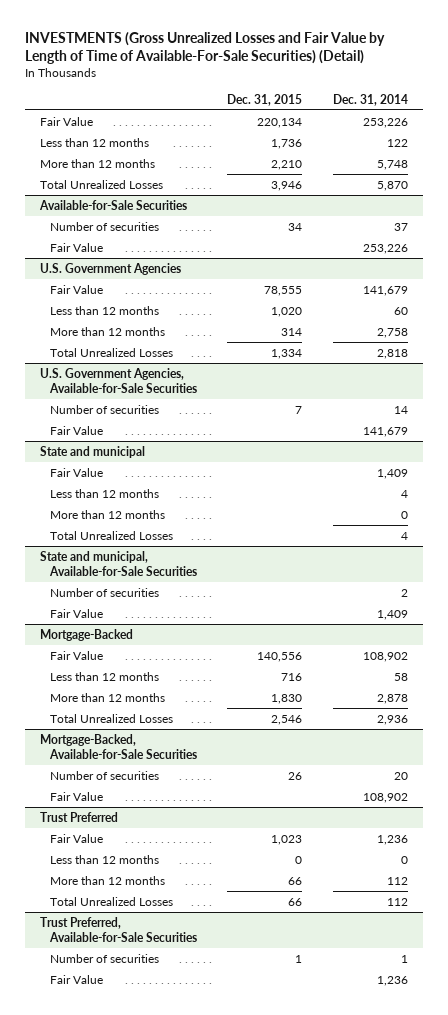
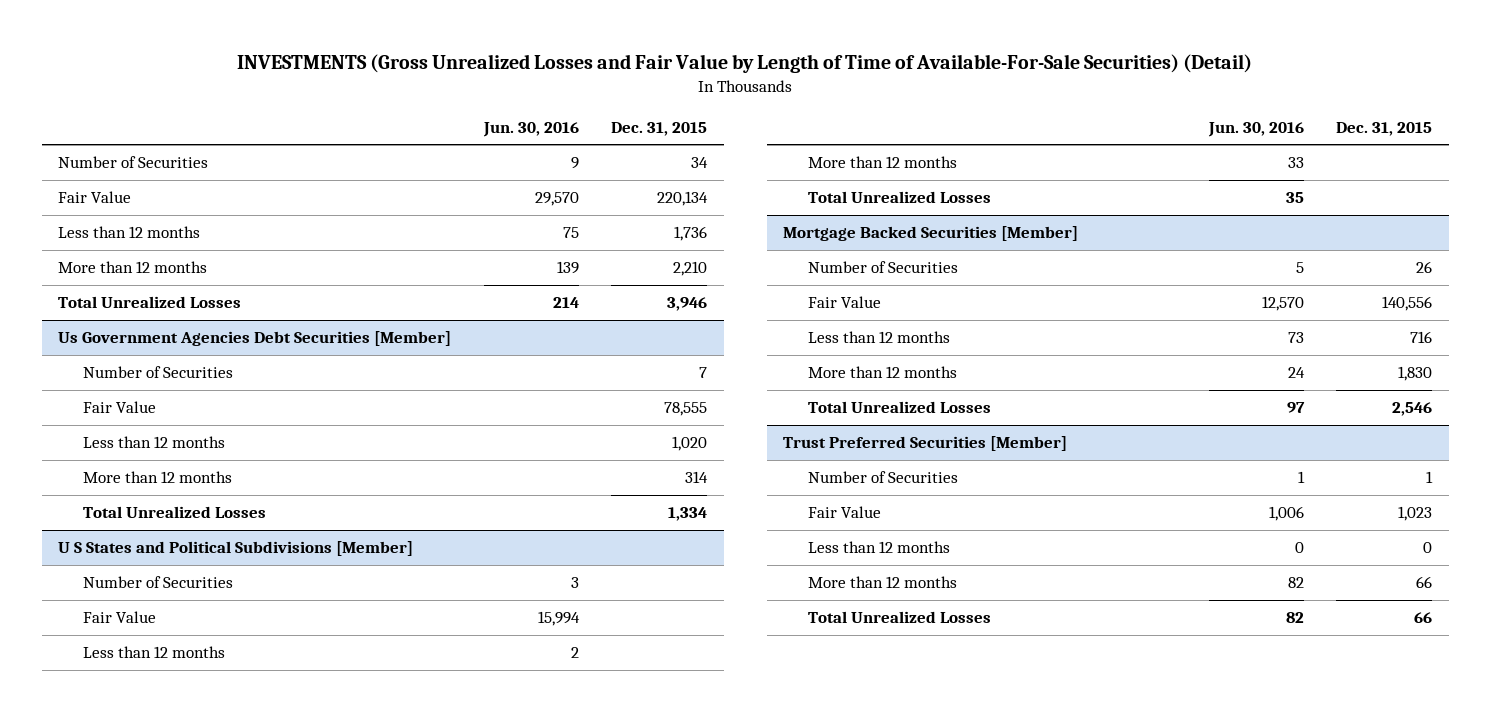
- | Dec. 31, 2015 | Dec. 31, 2014
+ | Jun. 30, 2016 | Dec. 31, 2015
+ Number of Securities | 9 | 34
- Available-for-Sale Securities
- Number of securities | 34 | 37
- Fair Value | | 253,226
- U.S. Government Agencies
+ Us Government Agencies Debt Securities [Member]
+ Number of Securities | | 7
- U.S. Government Agencies, Available-for-Sale Securities
- Number of securities | 7 | 14
- Fair Value | | 141,679
- State and municipal
+ U S States and Political Subdivisions [Member]
+ Number of Securities | 3 |
- State and municipal, Available-for-Sale Securities
- Number of securities | | 2
- Fair Value | | 1,409
- Mortgage-Backed
+ Mortgage Backed Securities [Member]
+ Number of Securities | 5 | 26
- Mortgage-Backed, Available-for-Sale Securities
- Number of securities | 26 | 20
- Fair Value | | 108,902
- Trust Preferred
+ Trust Preferred Securities [Member]
+ Number of Securities | 1 | 1
- Trust Preferred, Available-for-Sale Securities
- Number of securities | 1 | 1
- Fair Value | | 1,236

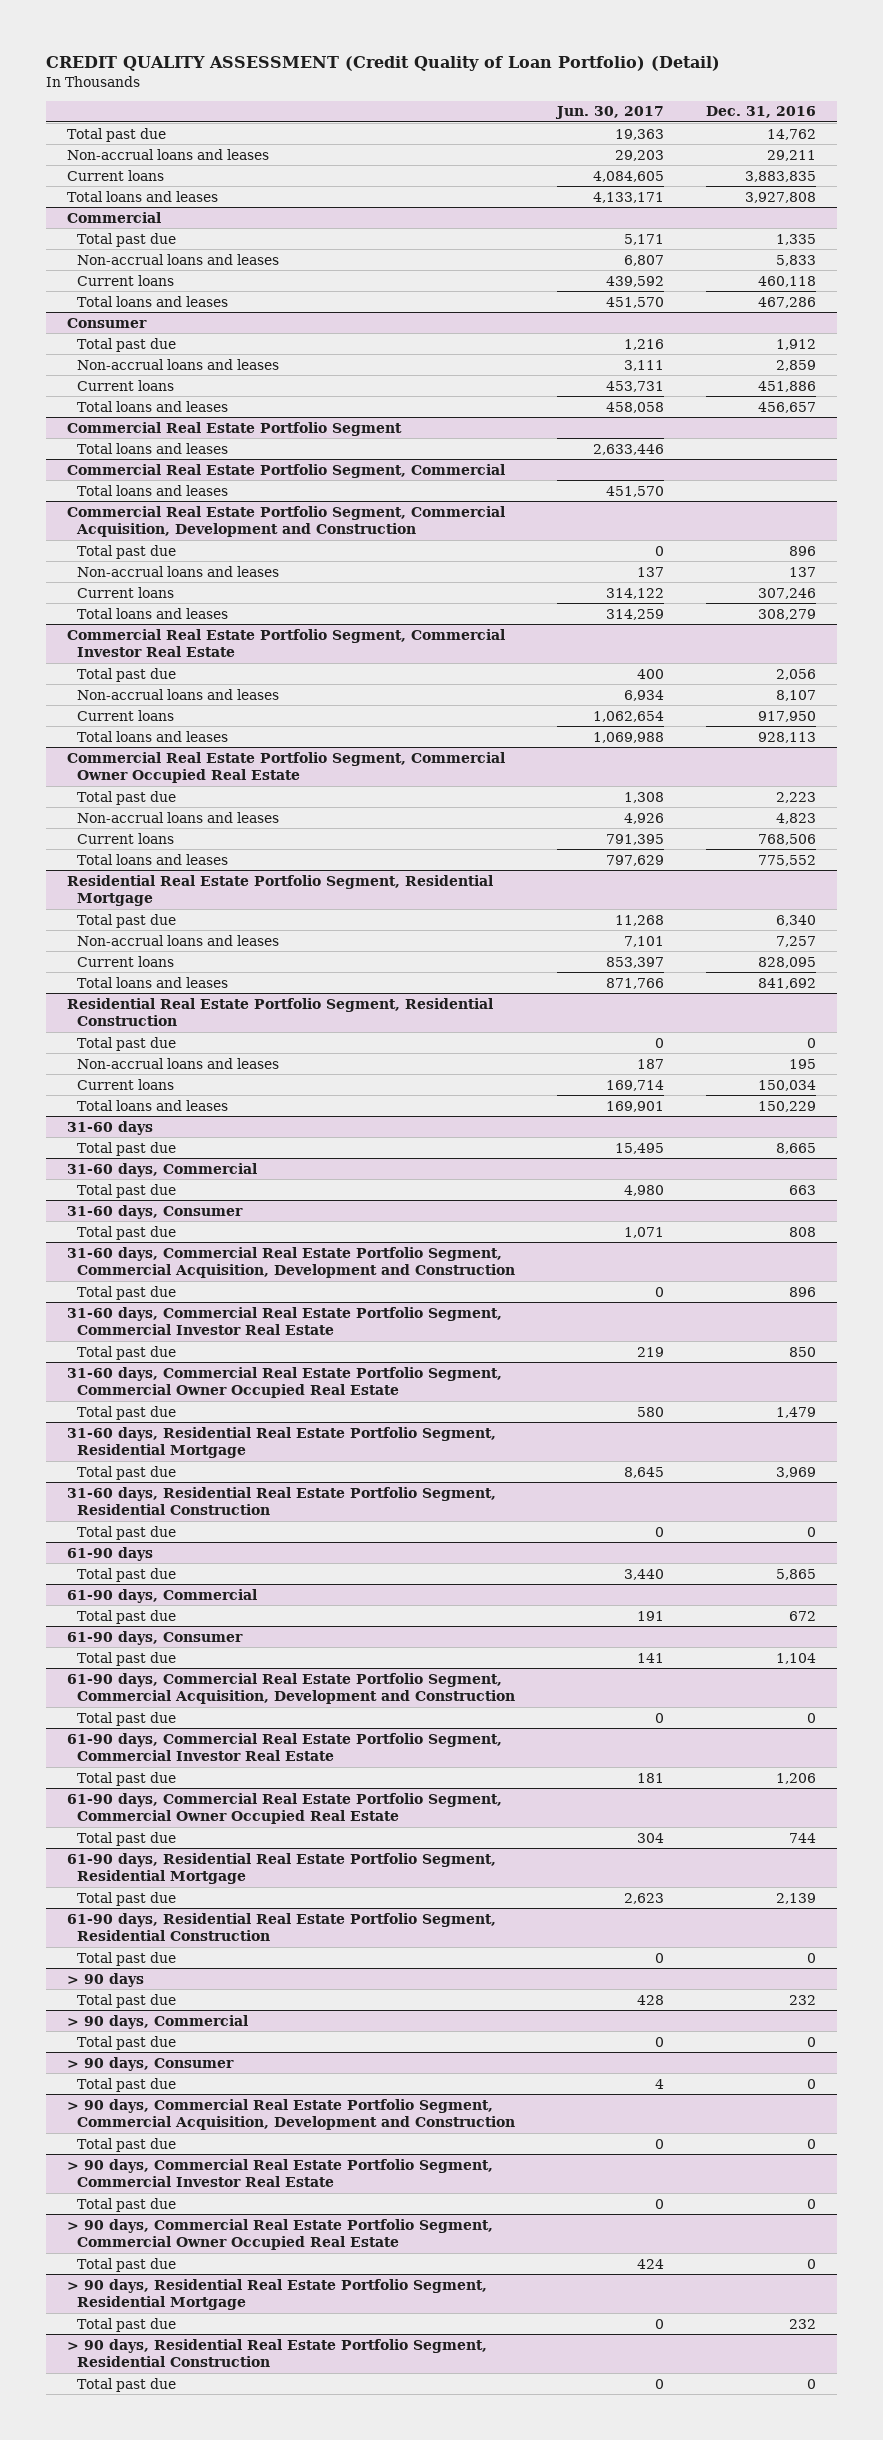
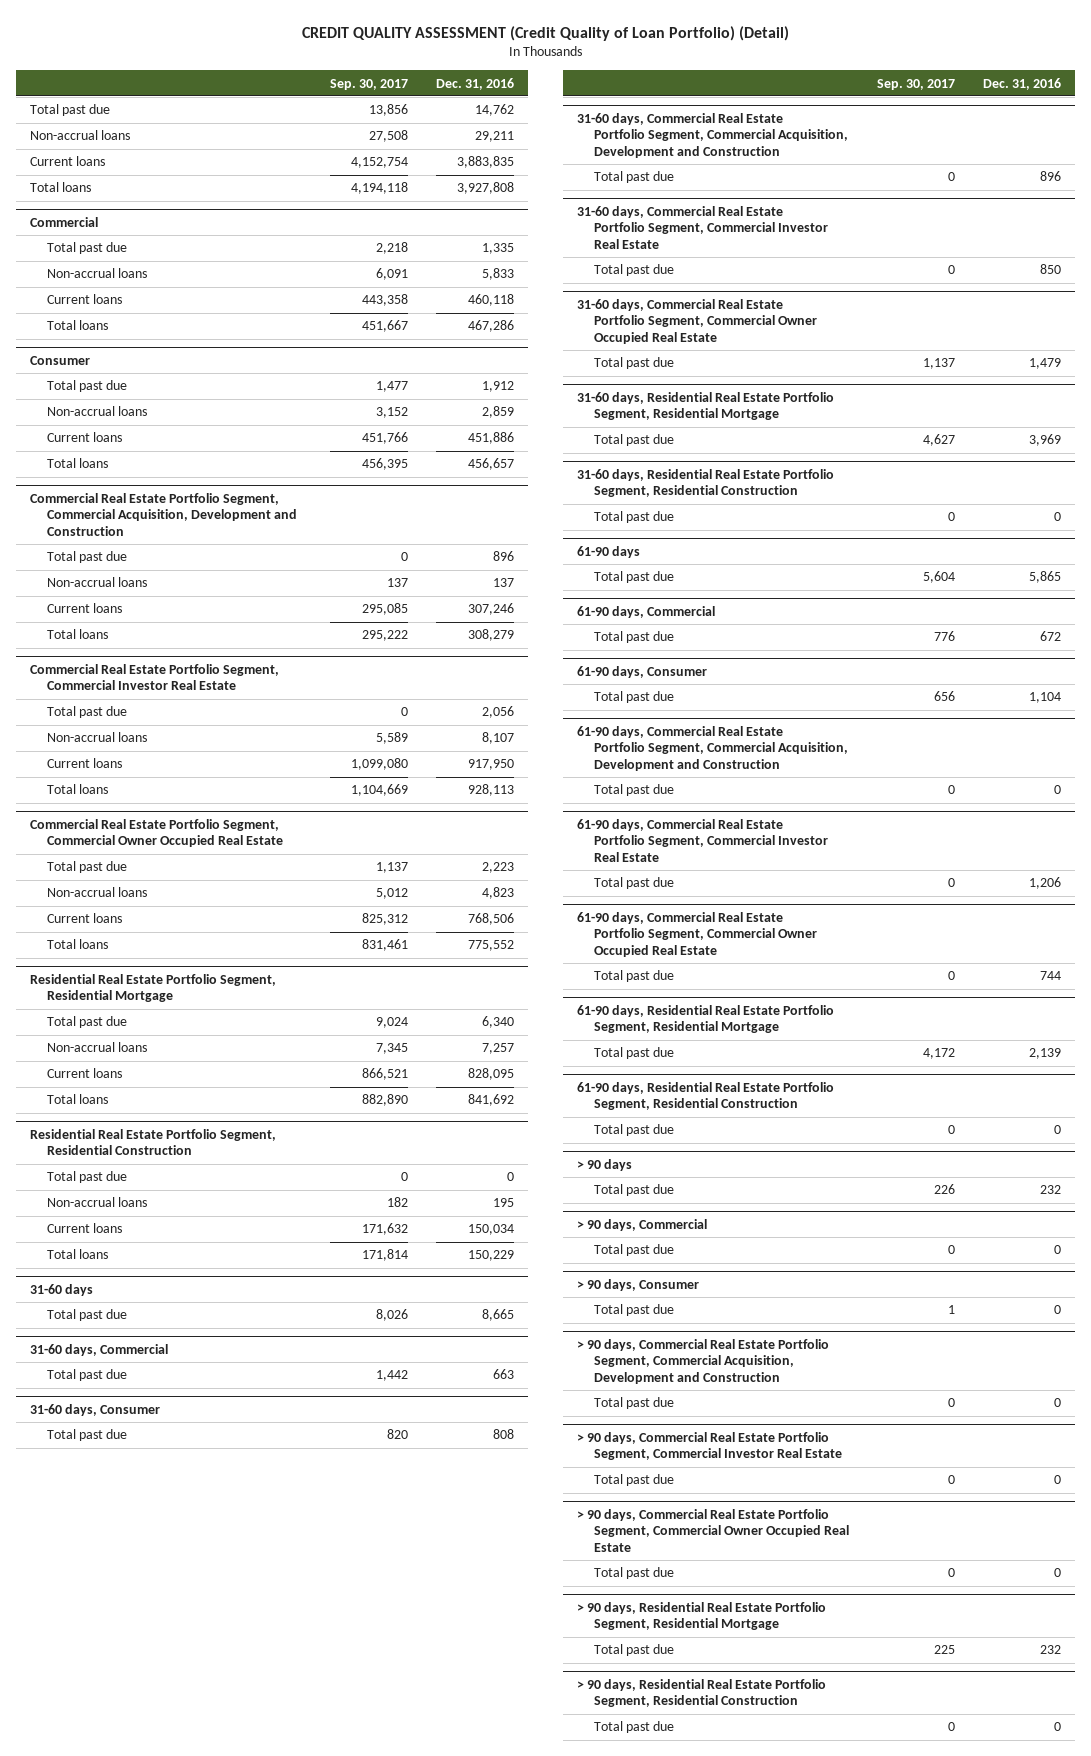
- | Jun. 30, 2017 | Dec. 31, 2016
+ | Sep. 30, 2017 | Dec. 31, 2016
- Non-accrual loans and leases | 29,203 | 29,211
+ Non-accrual loans | 27,508 | 29,211
- Total loans and leases | 4,133,171 | 3,927,808
+ Total loans | 4,194,118 | 3,927,808
@ Commercial
- Non-accrual loans and leases | 6,807 | 5,833
+ Non-accrual loans | 6,091 | 5,833
- Total loans and leases | 451,570 | 467,286
+ Total loans | 451,667 | 467,286
@ Consumer
- Non-accrual loans and leases | 3,111 | 2,859
+ Non-accrual loans | 3,152 | 2,859
- Total loans and leases | 458,058 | 456,657
- Commercial Real Estate Portfolio Segment
- Total loans and leases | 2,633,446 |
- Commercial Real Estate Portfolio Segment, Commercial
- Total loans and leases | 451,570 |
@ Consumer
+ Total loans | 456,395 | 456,657
@ Commercial Real Estate Portfolio Segment, Commercial Acquisition, Development and Construction
- Non-accrual loans and leases | 137 | 137
+ Non-accrual loans | 137 | 137
- Total loans and leases | 314,259 | 308,279
+ Total loans | 295,222 | 308,279
@ Commercial Real Estate Portfolio Segment, Commercial Investor Real Estate
- Non-accrual loans and leases | 6,934 | 8,107
+ Non-accrual loans | 5,589 | 8,107
- Total loans and leases | 1,069,988 | 928,113
+ Total loans | 1,104,669 | 928,113
@ Commercial Real Estate Portfolio Segment, Commercial Owner Occupied Real Estate
- Non-accrual loans and leases | 4,926 | 4,823
+ Non-accrual loans | 5,012 | 4,823
- Total loans and leases | 797,629 | 775,552
+ Total loans | 831,461 | 775,552
@ Residential Real Estate Portfolio Segment, Residential Mortgage
- Non-accrual loans and leases | 7,101 | 7,257
+ Non-accrual loans | 7,345 | 7,257
- Total loans and leases | 871,766 | 841,692
+ Total loans | 882,890 | 841,692
@ Residential Real Estate Portfolio Segment, Residential Construction
- Non-accrual loans and leases | 187 | 195
+ Non-accrual loans | 182 | 195
- Total loans and leases | 169,901 | 150,229
+ Total loans | 171,814 | 150,229

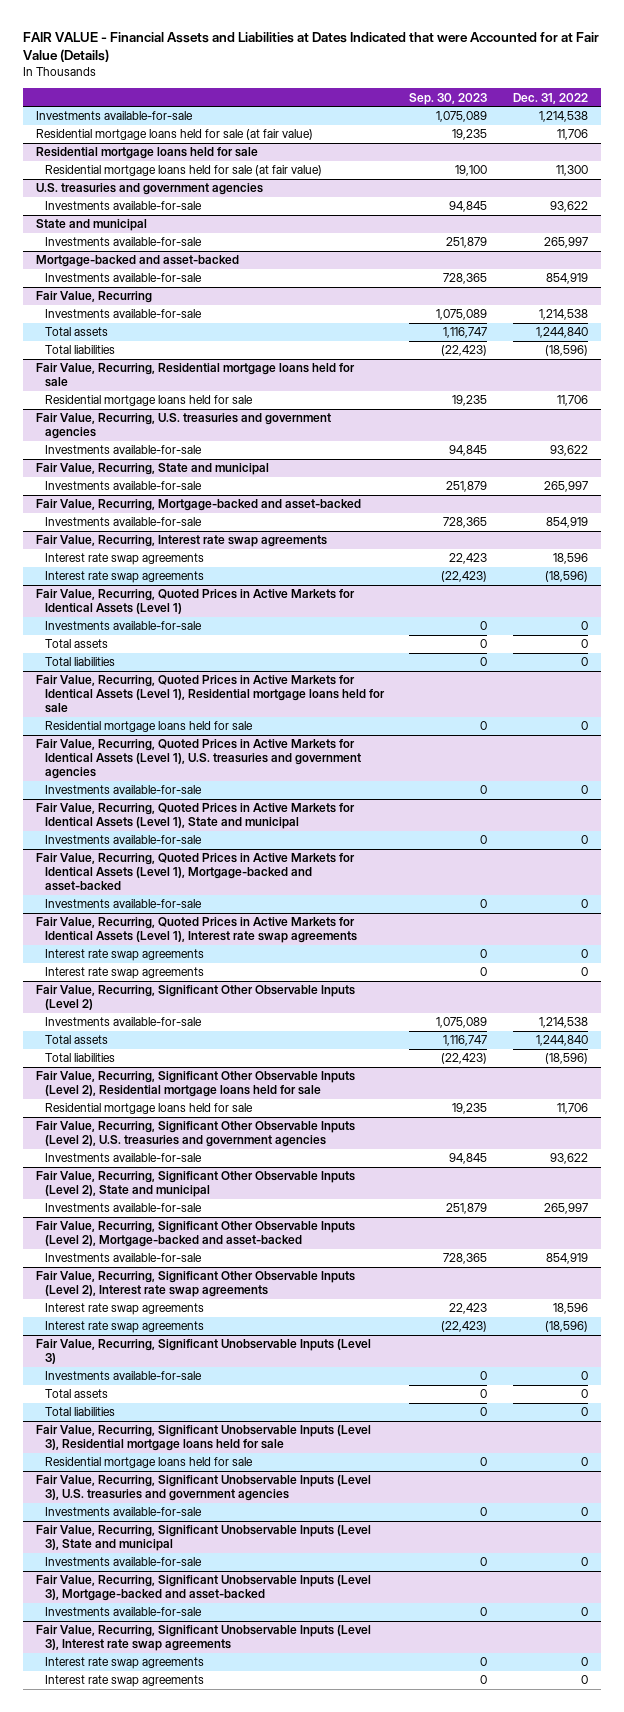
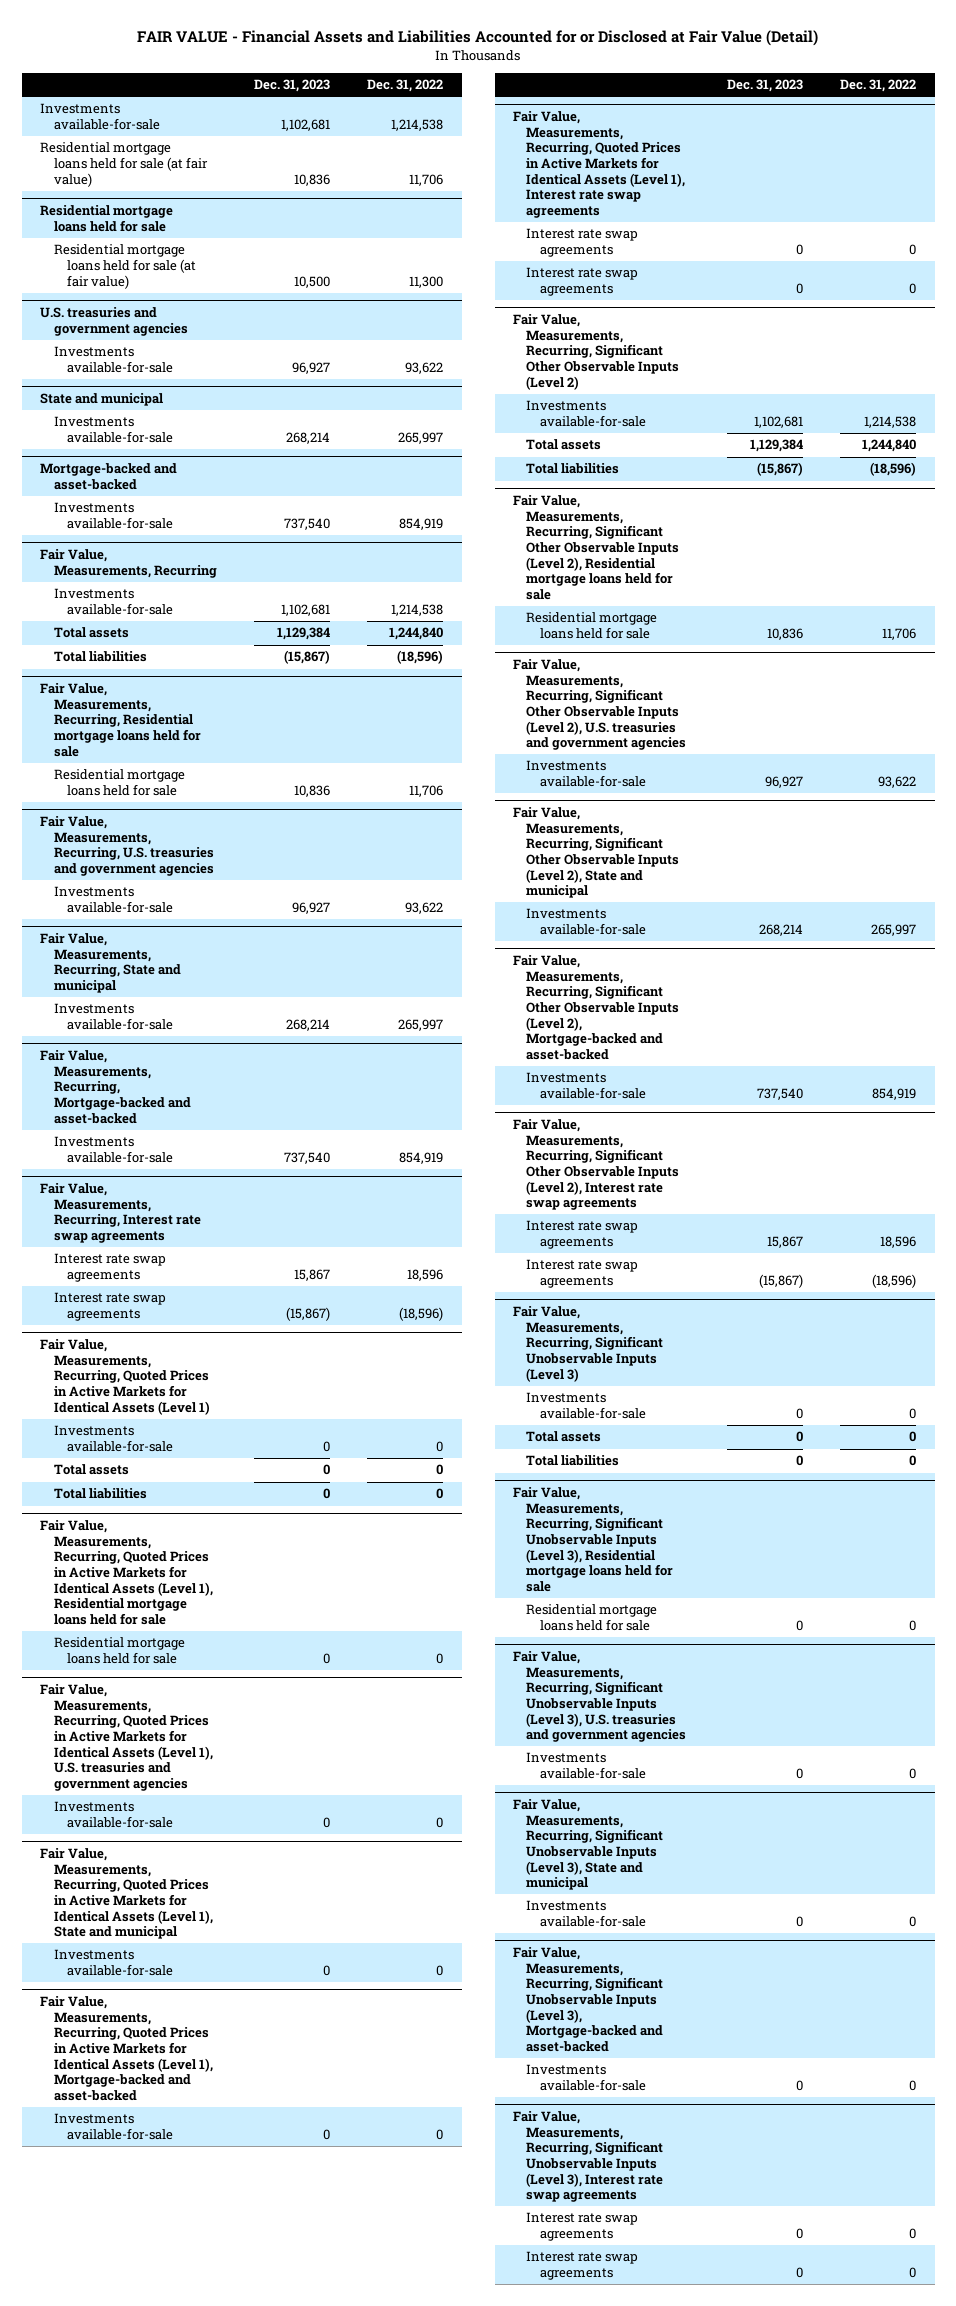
- FAIR VALUE - Financial Assets and Liabilities at Dates Indicated that were Accounted for at Fair Value (Details)
+ FAIR VALUE - Financial Assets and Liabilities Accounted for or Disclosed at Fair Value (Detail)
- | Sep. 30, 2023 | Dec. 31, 2022
+ | Dec. 31, 2023 | Dec. 31, 2022
- Fair Value, Recurring
+ Fair Value, Measurements, Recurring
- Fair Value, Recurring, Residential mortgage loans held for sale
+ Fair Value, Measurements, Recurring, Residential mortgage loans held for sale
- Fair Value, Recurring, U.S. treasuries and government agencies
+ Fair Value, Measurements, Recurring, U.S. treasuries and government agencies
- Fair Value, Recurring, State and municipal
+ Fair Value, Measurements, Recurring, State and municipal
- Fair Value, Recurring, Mortgage-backed and asset-backed
+ Fair Value, Measurements, Recurring, Mortgage-backed and asset-backed
- Fair Value, Recurring, Interest rate swap agreements
+ Fair Value, Measurements, Recurring, Interest rate swap agreements
- Fair Value, Recurring, Quoted Prices in Active Markets for Identical Assets (Level 1)
+ Fair Value, Measurements, Recurring, Quoted Prices in Active Markets for Identical Assets (Level 1)
- Fair Value, Recurring, Quoted Prices in Active Markets for Identical Assets (Level 1), Residential mortgage loans held for sale
+ Fair Value, Measurements, Recurring, Quoted Prices in Active Markets for Identical Assets (Level 1), Residential mortgage loans held for sale
- Fair Value, Recurring, Quoted Prices in Active Markets for Identical Assets (Level 1), U.S. treasuries and government agencies
+ Fair Value, Measurements, Recurring, Quoted Prices in Active Markets for Identical Assets (Level 1), U.S. treasuries and government agencies
- Fair Value, Recurring, Quoted Prices in Active Markets for Identical Assets (Level 1), State and municipal
+ Fair Value, Measurements, Recurring, Quoted Prices in Active Markets for Identical Assets (Level 1), State and municipal
- Fair Value, Recurring, Quoted Prices in Active Markets for Identical Assets (Level 1), Mortgage-backed and asset-backed
+ Fair Value, Measurements, Recurring, Quoted Prices in Active Markets for Identical Assets (Level 1), Mortgage-backed and asset-backed
- Fair Value, Recurring, Quoted Prices in Active Markets for Identical Assets (Level 1), Interest rate swap agreements
+ Fair Value, Measurements, Recurring, Quoted Prices in Active Markets for Identical Assets (Level 1), Interest rate swap agreements
- Fair Value, Recurring, Significant Other Observable Inputs (Level 2)
+ Fair Value, Measurements, Recurring, Significant Other Observable Inputs (Level 2)
- Fair Value, Recurring, Significant Other Observable Inputs (Level 2), Residential mortgage loans held for sale
+ Fair Value, Measurements, Recurring, Significant Other Observable Inputs (Level 2), Residential mortgage loans held for sale
- Fair Value, Recurring, Significant Other Observable Inputs (Level 2), U.S. treasuries and government agencies
+ Fair Value, Measurements, Recurring, Significant Other Observable Inputs (Level 2), U.S. treasuries and government agencies
- Fair Value, Recurring, Significant Other Observable Inputs (Level 2), State and municipal
+ Fair Value, Measurements, Recurring, Significant Other Observable Inputs (Level 2), State and municipal
- Fair Value, Recurring, Significant Other Observable Inputs (Level 2), Mortgage-backed and asset-backed
+ Fair Value, Measurements, Recurring, Significant Other Observable Inputs (Level 2), Mortgage-backed and asset-backed
- Fair Value, Recurring, Significant Other Observable Inputs (Level 2), Interest rate swap agreements
+ Fair Value, Measurements, Recurring, Significant Other Observable Inputs (Level 2), Interest rate swap agreements
- Fair Value, Recurring, Significant Unobservable Inputs (Level 3)
+ Fair Value, Measurements, Recurring, Significant Unobservable Inputs (Level 3)
- Fair Value, Recurring, Significant Unobservable Inputs (Level 3), Residential mortgage loans held for sale
+ Fair Value, Measurements, Recurring, Significant Unobservable Inputs (Level 3), Residential mortgage loans held for sale
- Fair Value, Recurring, Significant Unobservable Inputs (Level 3), U.S. treasuries and government agencies
+ Fair Value, Measurements, Recurring, Significant Unobservable Inputs (Level 3), U.S. treasuries and government agencies
- Fair Value, Recurring, Significant Unobservable Inputs (Level 3), State and municipal
+ Fair Value, Measurements, Recurring, Significant Unobservable Inputs (Level 3), State and municipal
- Fair Value, Recurring, Significant Unobservable Inputs (Level 3), Mortgage-backed and asset-backed
+ Fair Value, Measurements, Recurring, Significant Unobservable Inputs (Level 3), Mortgage-backed and asset-backed
- Fair Value, Recurring, Significant Unobservable Inputs (Level 3), Interest rate swap agreements
+ Fair Value, Measurements, Recurring, Significant Unobservable Inputs (Level 3), Interest rate swap agreements

